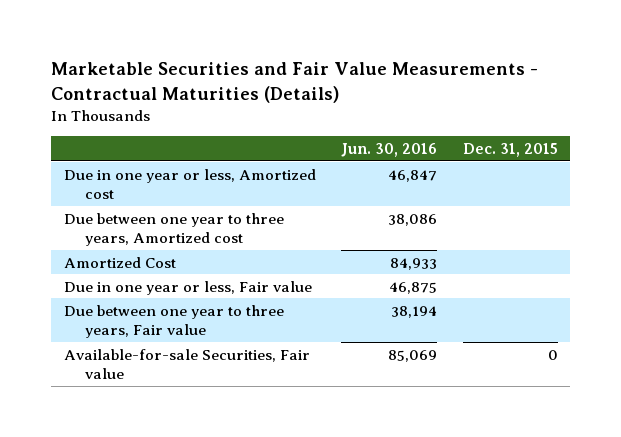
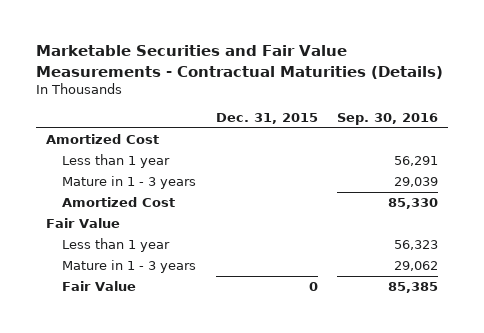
- | Jun. 30, 2016 | Dec. 31, 2015
+ | Dec. 31, 2015 | Sep. 30, 2016
- Due in one year or less, Amortized cost | 46,847 |
- Due between one year to three years, Amortized cost | 38,086 |
- Due in one year or less, Fair value | 46,875 |
- Due between one year to three years, Fair value | 38,194 |
- Available-for-sale Securities, Fair value | 85,069 | 0
+ Less than 1 year | | 56,291
+ Mature in 1 - 3 years | | 29,039
+ Amortized Cost | | 85,330
+ Fair Value
+ Less than 1 year | | 56,323
+ Mature in 1 - 3 years | | 29,062
+ Fair Value | 0 | 85,385

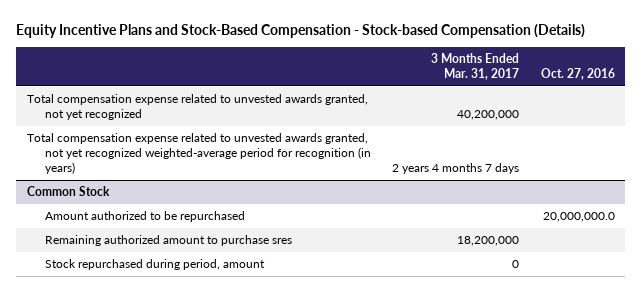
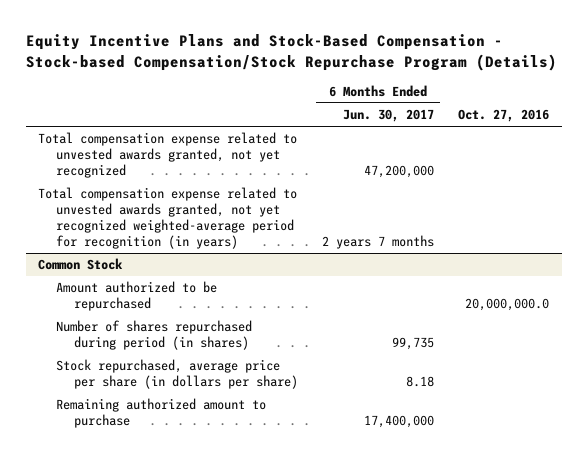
- Equity Incentive Plans and Stock-Based Compensation - Stock-based Compensation (Details)
+ Equity Incentive Plans and Stock-Based Compensation - Stock-based Compensation/Stock Repurchase Program (Details)
- | 3 Months Ended Mar. 31, 2017 | Oct. 27, 2016
+ | 6 Months Ended Jun. 30, 2017 | Oct. 27, 2016
@ Common Stock
- Remaining authorized amount to purchase sres | 18,200,000 |
- Stock repurchased during period, amount | 0 |
+ Number of shares repurchased during period (in shares) | 99,735 |
+ Stock repurchased, average price per share (in dollars per share) | 8.18 |
+ Remaining authorized amount to purchase | 17,400,000 |

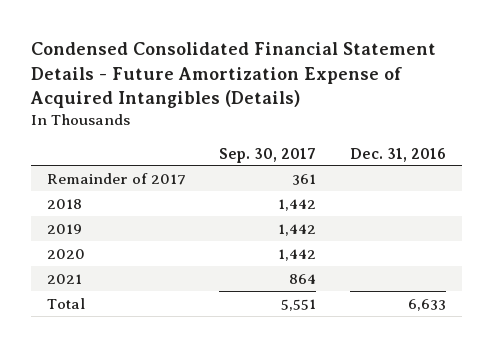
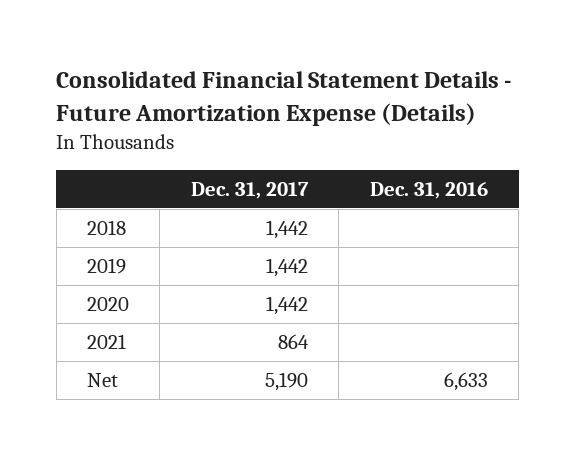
- Condensed Consolidated Financial Statement Details - Future Amortization Expense of Acquired Intangibles (Details)
+ Consolidated Financial Statement Details - Future Amortization Expense (Details)
- | Sep. 30, 2017 | Dec. 31, 2016
+ | Dec. 31, 2017 | Dec. 31, 2016
- Remainder of 2017 | 361 |
- Total | 5,551 | 6,633
+ Net | 5,190 | 6,633

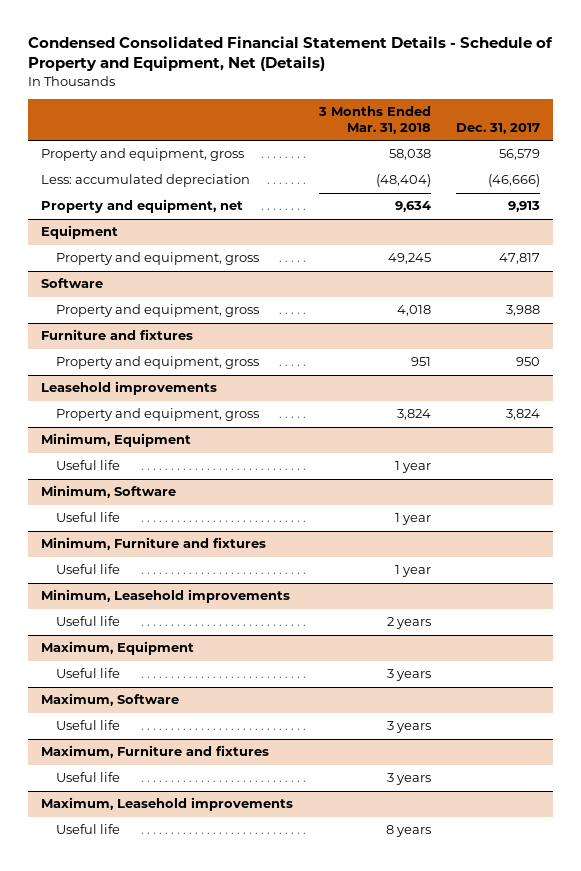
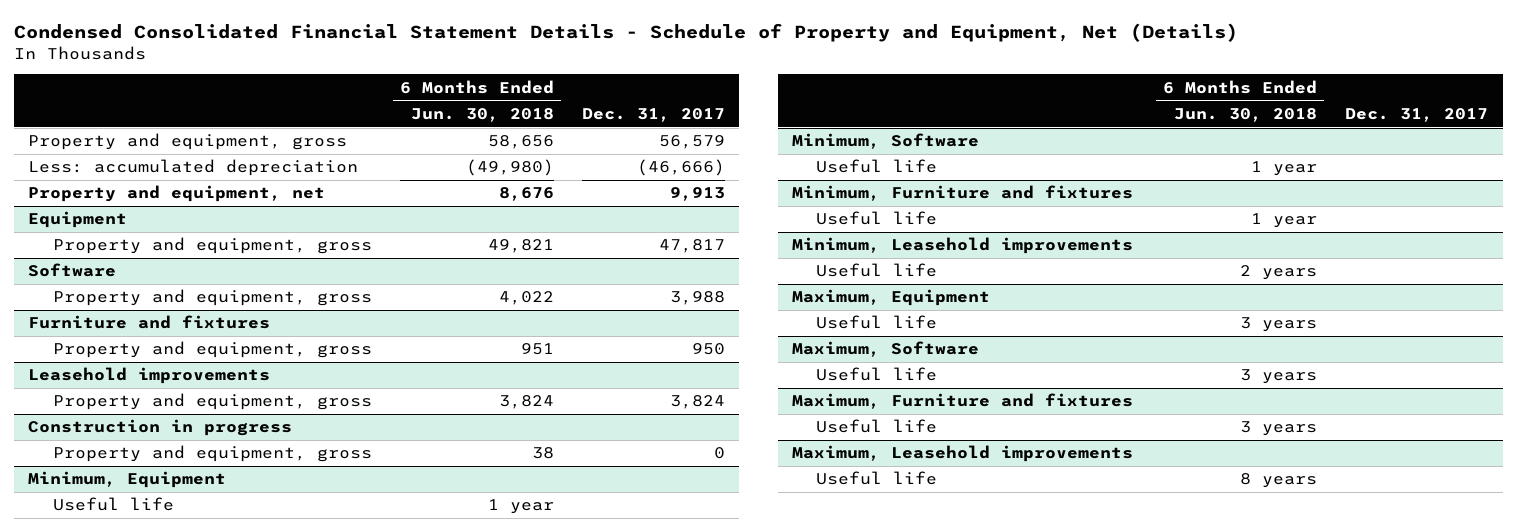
- | 3 Months Ended Mar. 31, 2018 | Dec. 31, 2017
+ | 6 Months Ended Jun. 30, 2018 | Dec. 31, 2017
+ Construction in progress
+ Property and equipment, gross | 38 | 0

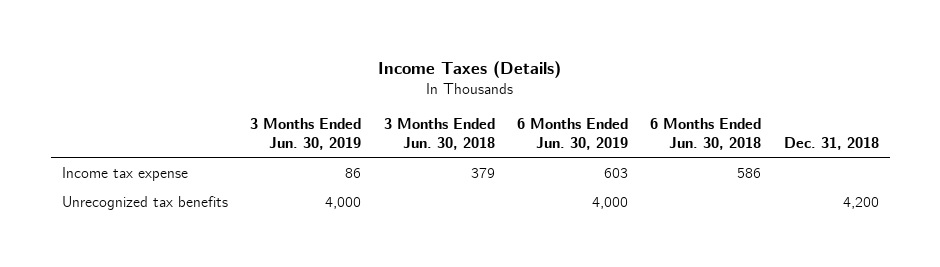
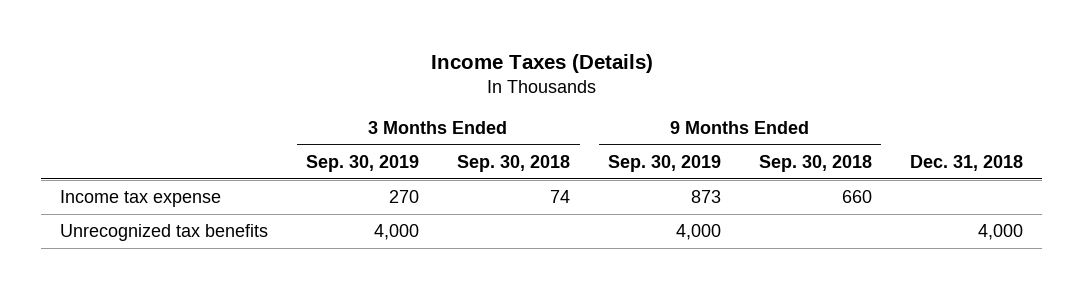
- | 3 Months Ended Jun. 30, 2019 | 3 Months Ended Jun. 30, 2018 | 6 Months Ended Jun. 30, 2019 | 6 Months Ended Jun. 30, 2018 | Dec. 31, 2018
+ | 3 Months Ended Sep. 30, 2019 | 3 Months Ended Sep. 30, 2018 | 9 Months Ended Sep. 30, 2019 | 9 Months Ended Sep. 30, 2018 | Dec. 31, 2018
- Unrecognized tax benefits | 4,000 | | 4,000 | | 4,200
+ Unrecognized tax benefits | 4,000 | | 4,000 | | 4,000

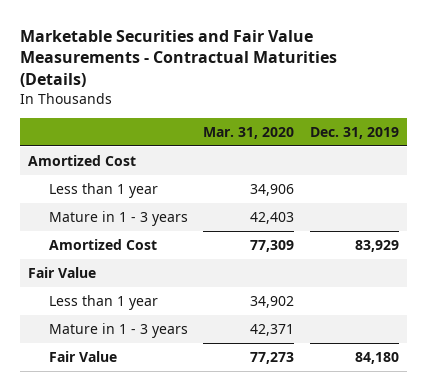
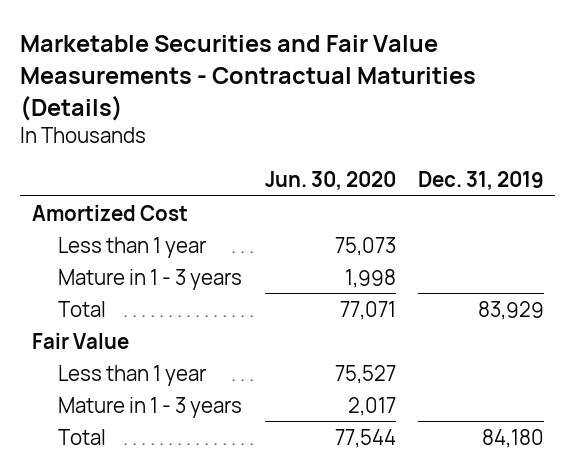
- | Mar. 31, 2020 | Dec. 31, 2019
+ | Jun. 30, 2020 | Dec. 31, 2019
- Amortized Cost | 77,309 | 83,929
+ Total | 77,071 | 83,929
- Fair Value | 77,273 | 84,180
+ Total | 77,544 | 84,180

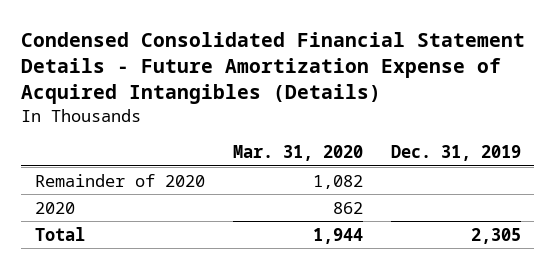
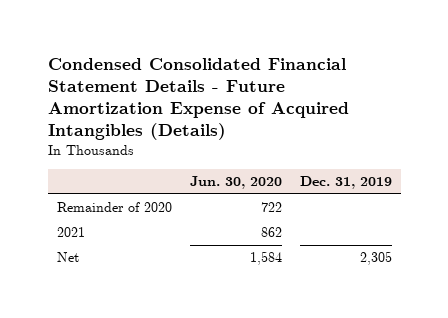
- | Mar. 31, 2020 | Dec. 31, 2019
+ | Jun. 30, 2020 | Dec. 31, 2019
- 2020 | 862 |
- Total | 1,944 | 2,305
+ 2021 | 862 |
+ Net | 1,584 | 2,305

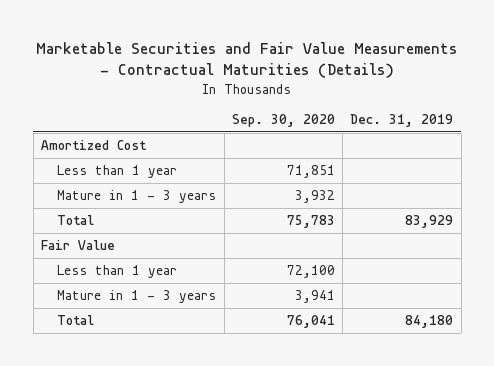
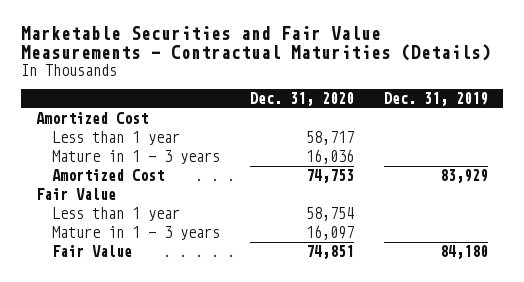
- | Sep. 30, 2020 | Dec. 31, 2019
+ | Dec. 31, 2020 | Dec. 31, 2019
- Total | 75,783 | 83,929
+ Amortized Cost | 74,753 | 83,929
- Total | 76,041 | 84,180
+ Fair Value | 74,851 | 84,180

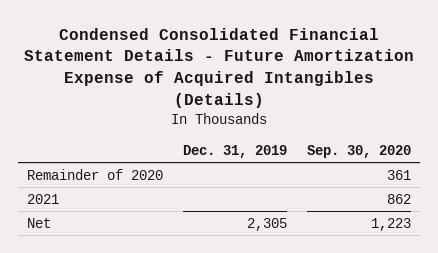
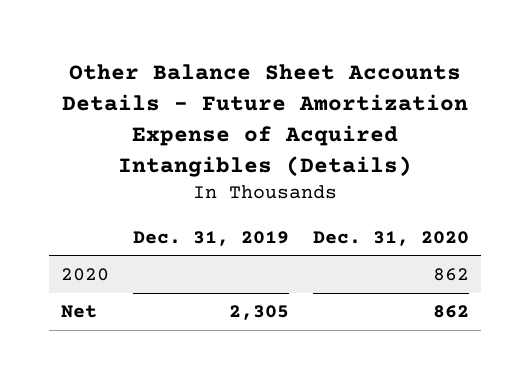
- Condensed Consolidated Financial Statement Details - Future Amortization Expense of Acquired Intangibles (Details)
+ Other Balance Sheet Accounts Details - Future Amortization Expense of Acquired Intangibles (Details)
- | Dec. 31, 2019 | Sep. 30, 2020
+ | Dec. 31, 2019 | Dec. 31, 2020
- Remainder of 2020 | | 361
- 2021 | | 862
+ 2020 | | 862

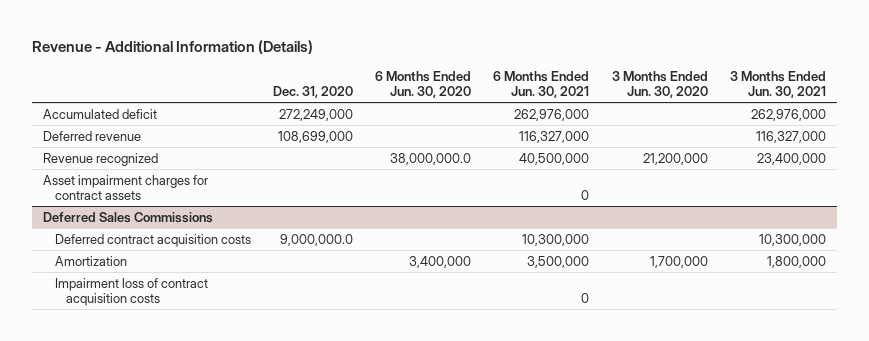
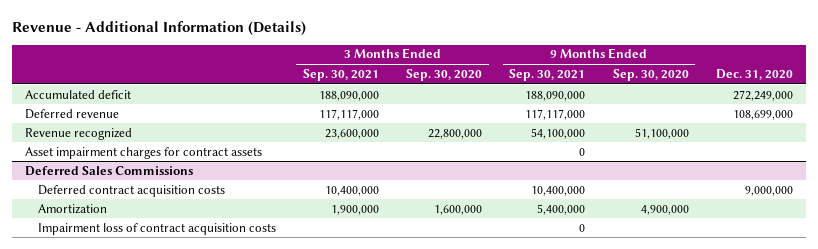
- | Dec. 31, 2020 | 6 Months Ended Jun. 30, 2020 | 6 Months Ended Jun. 30, 2021 | 3 Months Ended Jun. 30, 2020 | 3 Months Ended Jun. 30, 2021
+ | 3 Months Ended Sep. 30, 2021 | 3 Months Ended Sep. 30, 2020 | 9 Months Ended Sep. 30, 2021 | 9 Months Ended Sep. 30, 2020 | Dec. 31, 2020
@ Deferred Sales Commissions
- Deferred contract acquisition costs | 9,000,000.0 | | 10,300,000 | | 10,300,000
+ Deferred contract acquisition costs | 10,400,000 | | 10,400,000 | | 9,000,000

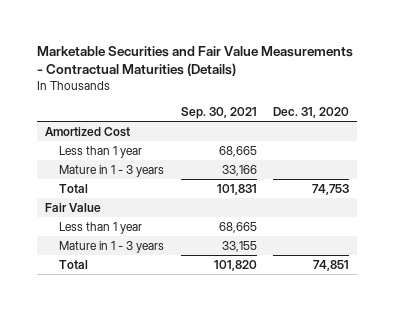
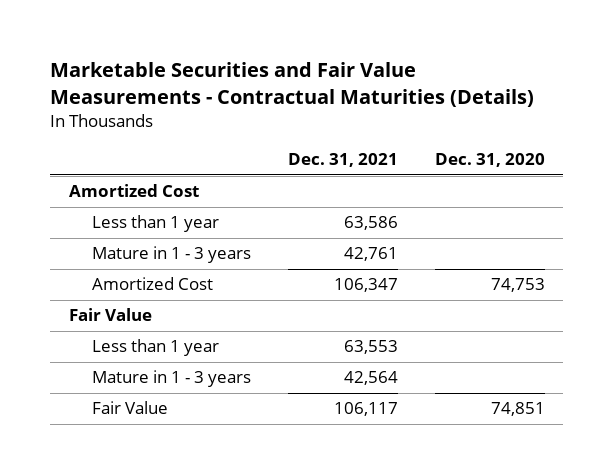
- | Sep. 30, 2021 | Dec. 31, 2020
+ | Dec. 31, 2021 | Dec. 31, 2020
- Total | 101,831 | 74,753
+ Amortized Cost | 106,347 | 74,753
- Total | 101,820 | 74,851
+ Fair Value | 106,117 | 74,851

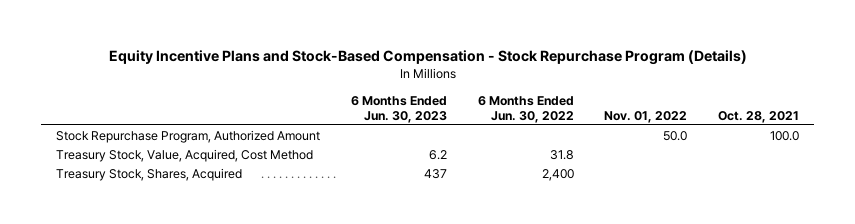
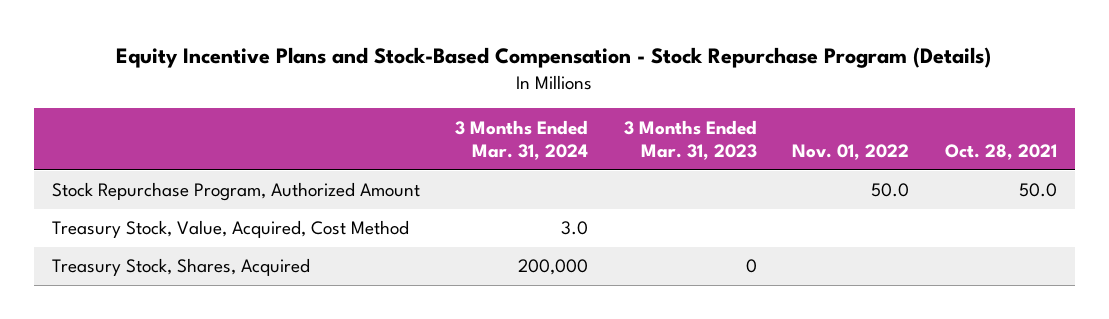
- | 6 Months Ended Jun. 30, 2023 | 6 Months Ended Jun. 30, 2022 | Nov. 01, 2022 | Oct. 28, 2021
+ | 3 Months Ended Mar. 31, 2024 | 3 Months Ended Mar. 31, 2023 | Nov. 01, 2022 | Oct. 28, 2021
- Stock Repurchase Program, Authorized Amount | | | 50.0 | 100.0
+ Stock Repurchase Program, Authorized Amount | | | 50.0 | 50.0

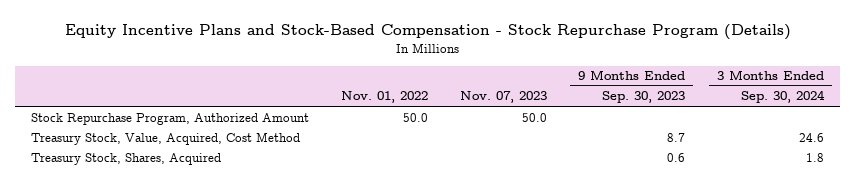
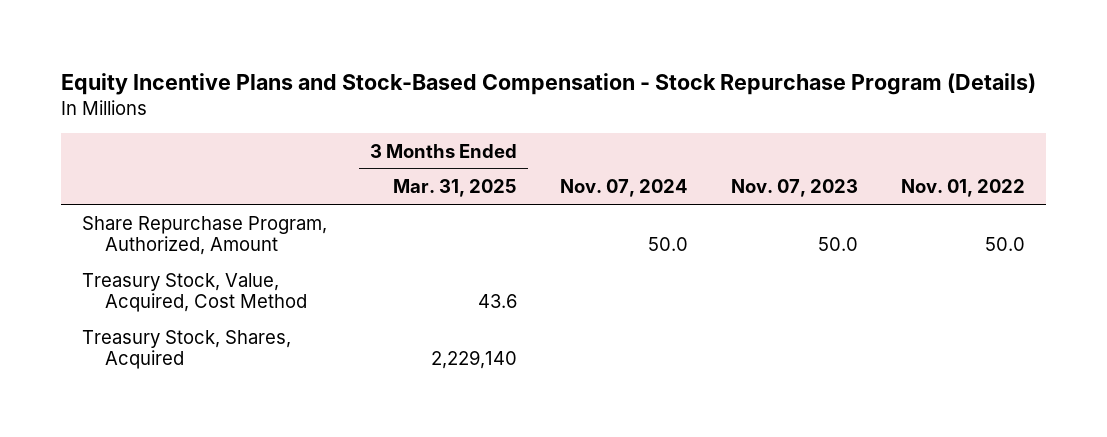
- | Nov. 01, 2022 | Nov. 07, 2023 | 9 Months Ended Sep. 30, 2023 | 3 Months Ended Sep. 30, 2024
+ | 3 Months Ended Mar. 31, 2025 | Nov. 07, 2024 | Nov. 07, 2023 | Nov. 01, 2022
- Stock Repurchase Program, Authorized Amount | 50.0 | 50.0 | |
+ Share Repurchase Program, Authorized, Amount | | 50.0 | 50.0 | 50.0

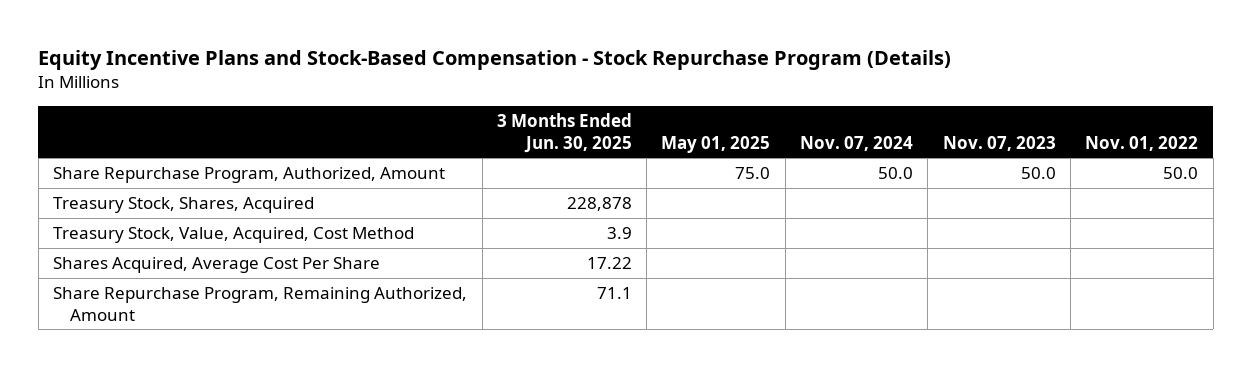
- | 3 Months Ended Mar. 31, 2025 | Nov. 07, 2024 | Nov. 07, 2023 | Nov. 01, 2022
+ | 3 Months Ended Jun. 30, 2025 | May 01, 2025 | Nov. 07, 2024 | Nov. 07, 2023 | Nov. 01, 2022
moved down: Treasury Stock, Value, Acquired, Cost Method | 3.9 | | | |
+ Shares Acquired, Average Cost Per Share | 17.22 | | | |
+ Share Repurchase Program, Remaining Authorized, Amount | 71.1 | | | |

